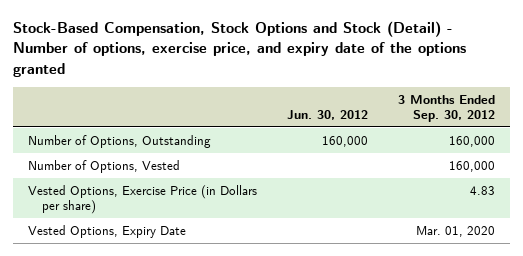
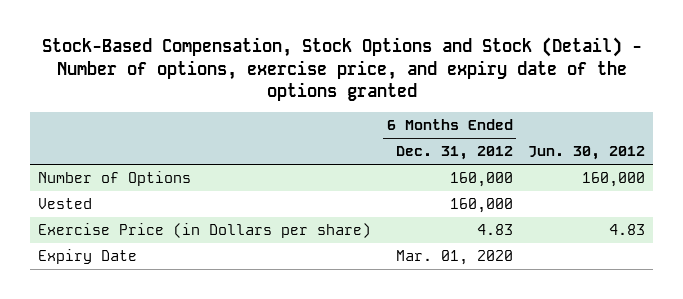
- | Jun. 30, 2012 | 3 Months Ended Sep. 30, 2012
+ | 6 Months Ended Dec. 31, 2012 | Jun. 30, 2012
- Number of Options, Outstanding | 160,000 | 160,000
- Number of Options, Vested | | 160,000
- Vested Options, Exercise Price (in Dollars per share) | | 4.83
- Vested Options, Expiry Date | | Mar. 01, 2020
+ Number of Options | 160,000 | 160,000
+ Vested | 160,000 |
+ Exercise Price (in Dollars per share) | 4.83 | 4.83
+ Expiry Date | Mar. 01, 2020 |

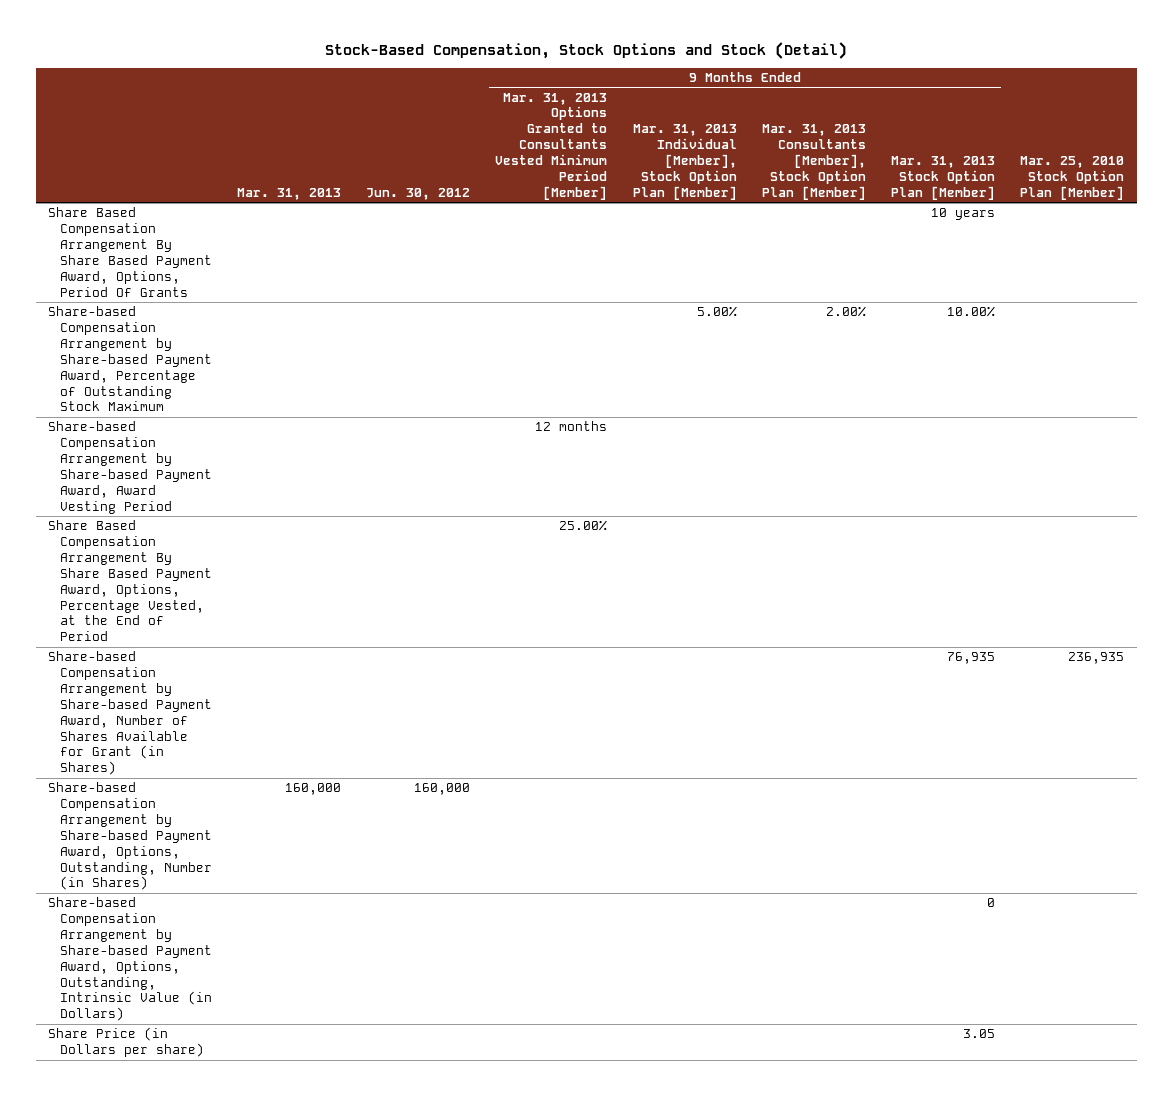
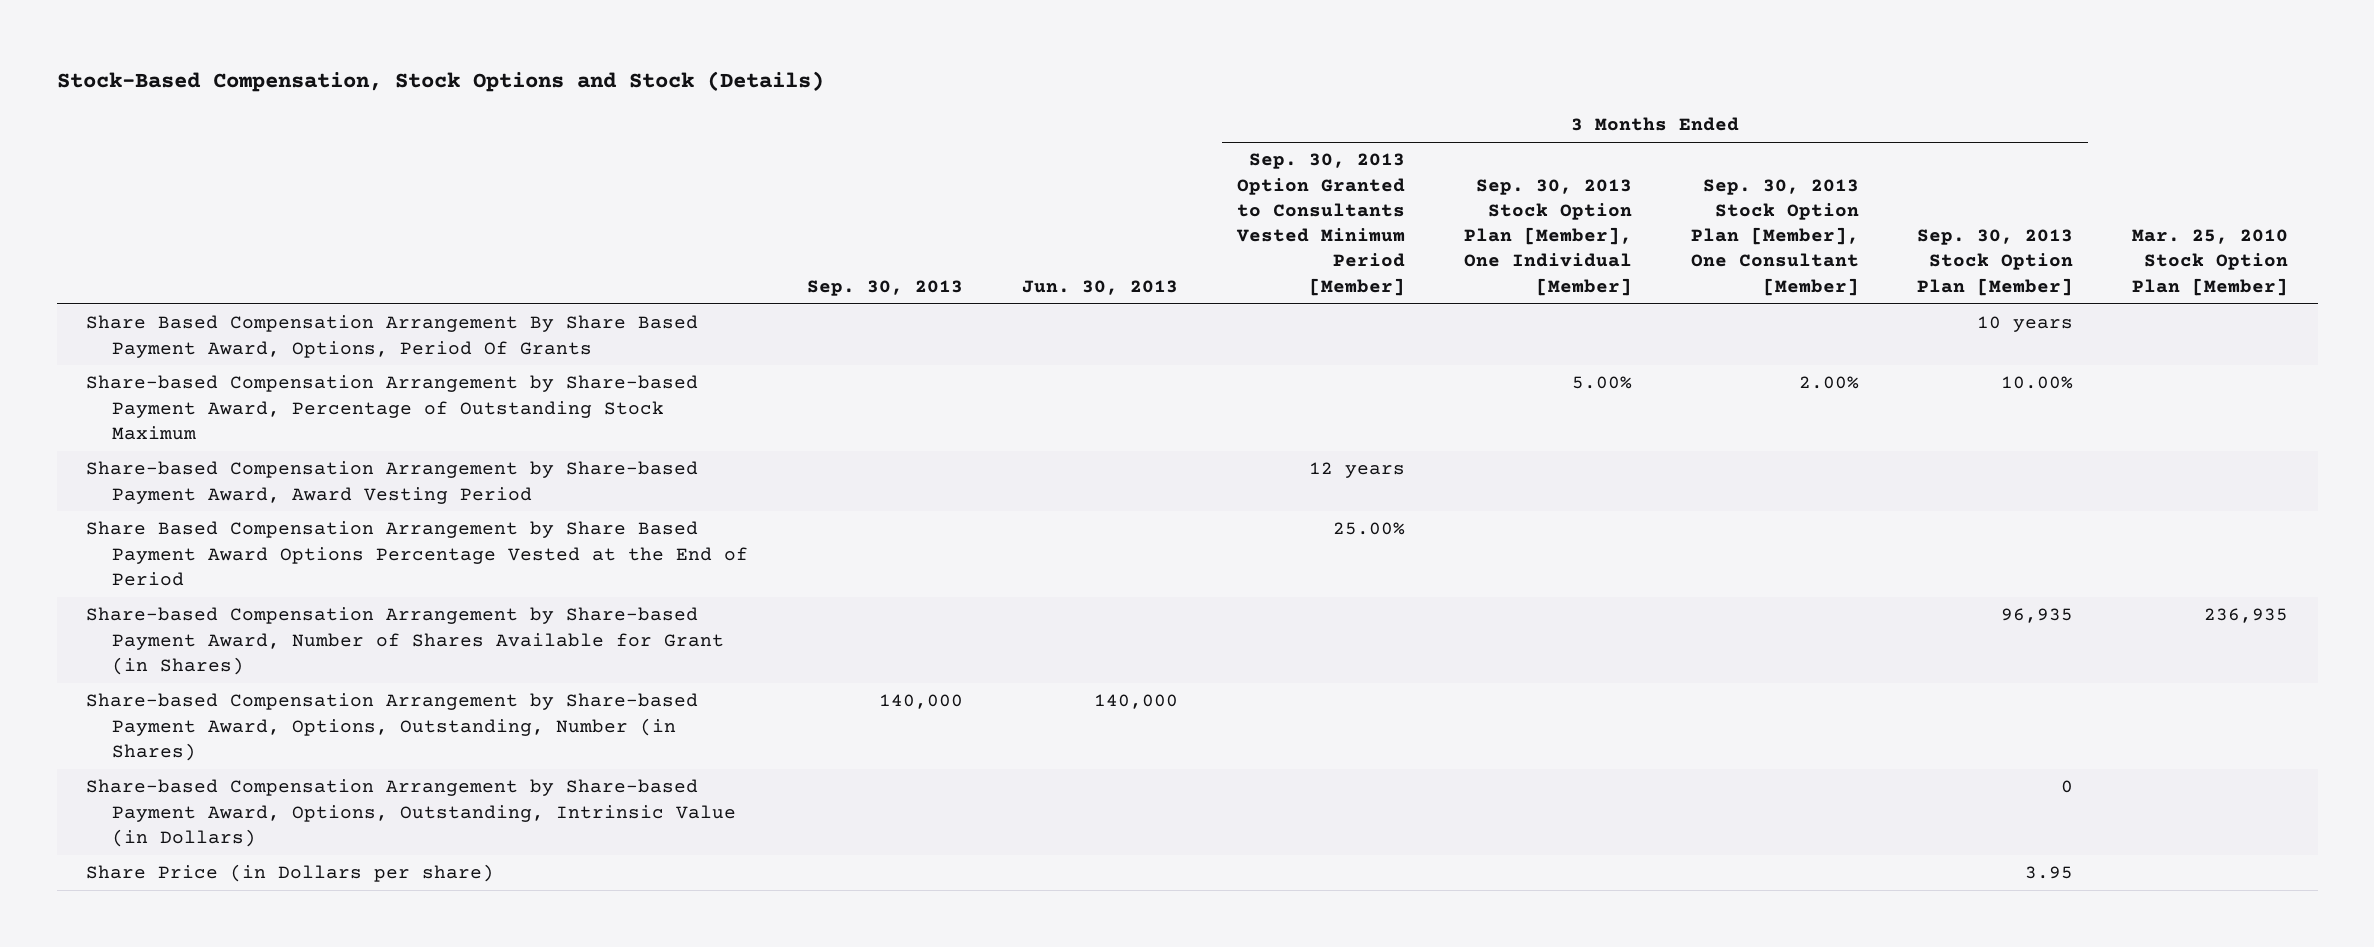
- Stock-Based Compensation, Stock Options and Stock (Detail)
+ Stock-Based Compensation, Stock Options and Stock (Details)
- | Mar. 31, 2013 | Jun. 30, 2012 | 9 Months Ended Mar. 31, 2013 Options Granted to Consultants Vested Minimum Period [Member] | 9 Months Ended Mar. 31, 2013 Individual [Member], Stock Option Plan [Member] | 9 Months Ended Mar. 31, 2013 Consultants [Member], Stock Option Plan [Member] | 9 Months Ended Mar. 31, 2013 Stock Option Plan [Member] | Mar. 25, 2010 Stock Option Plan [Member]
+ | Sep. 30, 2013 | Jun. 30, 2013 | 3 Months Ended Sep. 30, 2013 Option Granted to Consultants Vested Minimum Period [Member] | 3 Months Ended Sep. 30, 2013 Stock Option Plan [Member], One Individual [Member] | 3 Months Ended Sep. 30, 2013 Stock Option Plan [Member], One Consultant [Member] | 3 Months Ended Sep. 30, 2013 Stock Option Plan [Member] | Mar. 25, 2010 Stock Option Plan [Member]
- Share Based Compensation Arrangement By Share Based Payment Award, Options, Percentage Vested, at the End of Period | | | 25.00% | | | |
+ Share Based Compensation Arrangement by Share Based Payment Award Options Percentage Vested at the End of Period | | | 25.00% | | | |

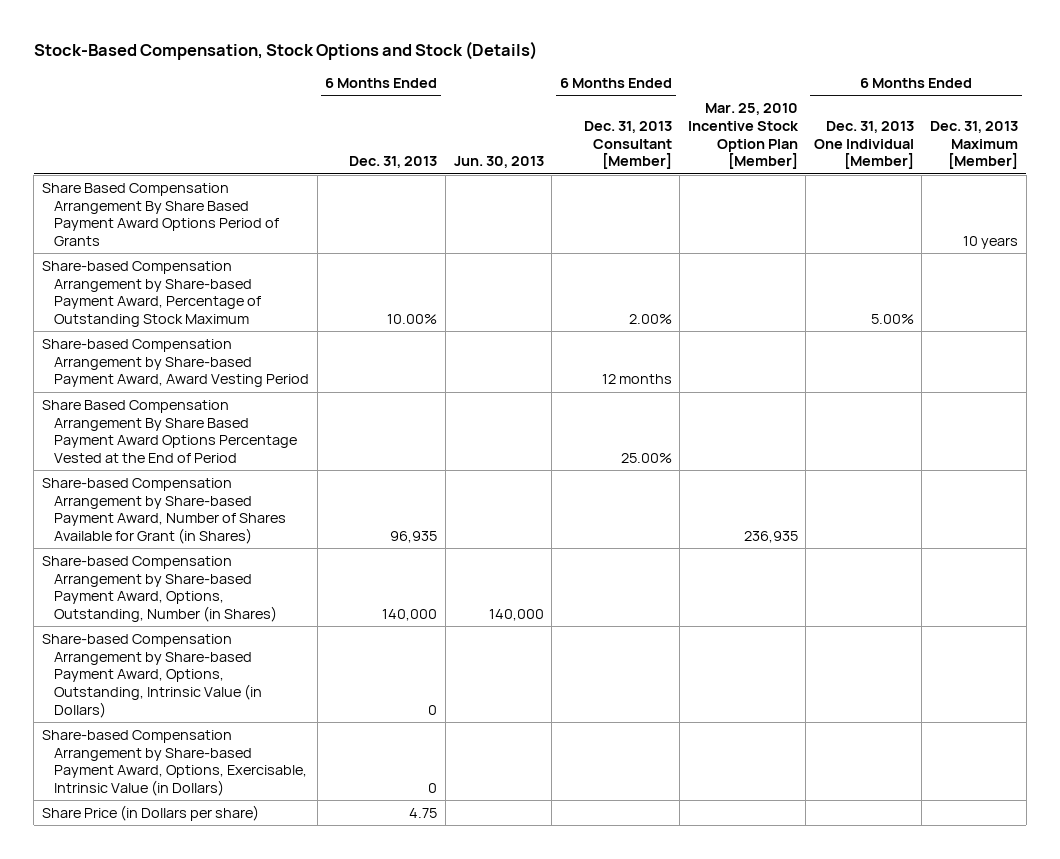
- | Sep. 30, 2013 | Jun. 30, 2013 | 3 Months Ended Sep. 30, 2013 Option Granted to Consultants Vested Minimum Period [Member] | 3 Months Ended Sep. 30, 2013 Stock Option Plan [Member], One Individual [Member] | 3 Months Ended Sep. 30, 2013 Stock Option Plan [Member], One Consultant [Member] | 3 Months Ended Sep. 30, 2013 Stock Option Plan [Member] | Mar. 25, 2010 Stock Option Plan [Member]
+ | 6 Months Ended Dec. 31, 2013 | Jun. 30, 2013 | 6 Months Ended Dec. 31, 2013 Consultant [Member] | Mar. 25, 2010 Incentive Stock Option Plan [Member] | 6 Months Ended Dec. 31, 2013 One Individual [Member] | 6 Months Ended Dec. 31, 2013 Maximum [Member]
- Share Based Compensation Arrangement By Share Based Payment Award, Options, Period Of Grants | | | | | | 10 years |
+ Share Based Compensation Arrangement By Share Based Payment Award Options Period of Grants | | | | | | 10 years
- Share Based Compensation Arrangement by Share Based Payment Award Options Percentage Vested at the End of Period | | | 25.00% | | | |
+ Share Based Compensation Arrangement By Share Based Payment Award Options Percentage Vested at the End of Period | | | 25.00% | | |
+ Share-based Compensation Arrangement by Share-based Payment Award, Options, Exercisable, Intrinsic Value (in Dollars) | 0 | | | | |

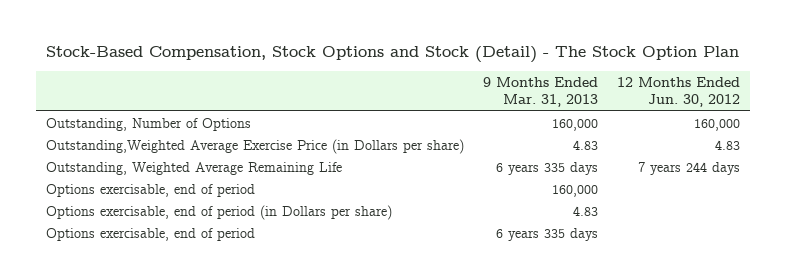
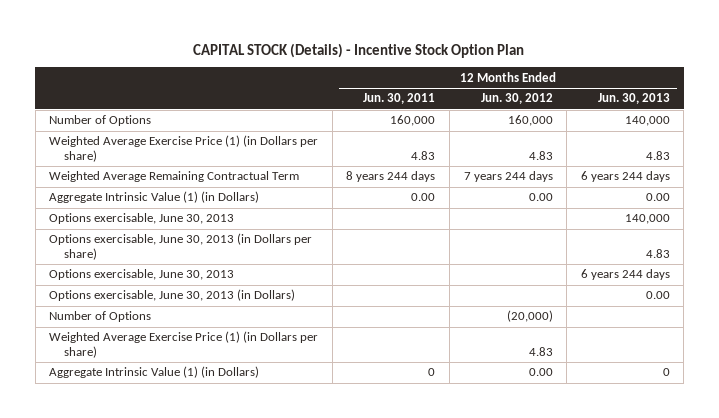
- Stock-Based Compensation, Stock Options and Stock (Detail) - The Stock Option Plan
+ CAPITAL STOCK (Details) - Incentive Stock Option Plan
- | 9 Months Ended Mar. 31, 2013 | 12 Months Ended Jun. 30, 2012
+ | 12 Months Ended Jun. 30, 2011 | 12 Months Ended Jun. 30, 2012 | 12 Months Ended Jun. 30, 2013
- Outstanding, Number of Options | 160,000 | 160,000
- Outstanding,Weighted Average Exercise Price (in Dollars per share) | 4.83 | 4.83
- Outstanding, Weighted Average Remaining Life | 6 years 335 days | 7 years 244 days
- Options exercisable, end of period | 160,000 |
- Options exercisable, end of period (in Dollars per share) | 4.83 |
- Options exercisable, end of period | 6 years 335 days |
+ Number of Options | 160,000 | 160,000 | 140,000
+ Weighted Average Exercise Price (1) (in Dollars per share) | 4.83 | 4.83 | 4.83
+ Weighted Average Remaining Contractual Term | 8 years 244 days | 7 years 244 days | 6 years 244 days
+ Aggregate Intrinsic Value (1) (in Dollars) | 0.00 | 0.00 | 0.00
+ Options exercisable, June 30, 2013 | | | 140,000
+ Options exercisable, June 30, 2013 (in Dollars per share) | | | 4.83
+ Options exercisable, June 30, 2013 | | | 6 years 244 days
+ Options exercisable, June 30, 2013 (in Dollars) | | | 0.00
+ Number of Options | | (20,000) |
+ Weighted Average Exercise Price (1) (in Dollars per share) | | 4.83 |
+ Aggregate Intrinsic Value (1) (in Dollars) | 0 | 0.00 | 0

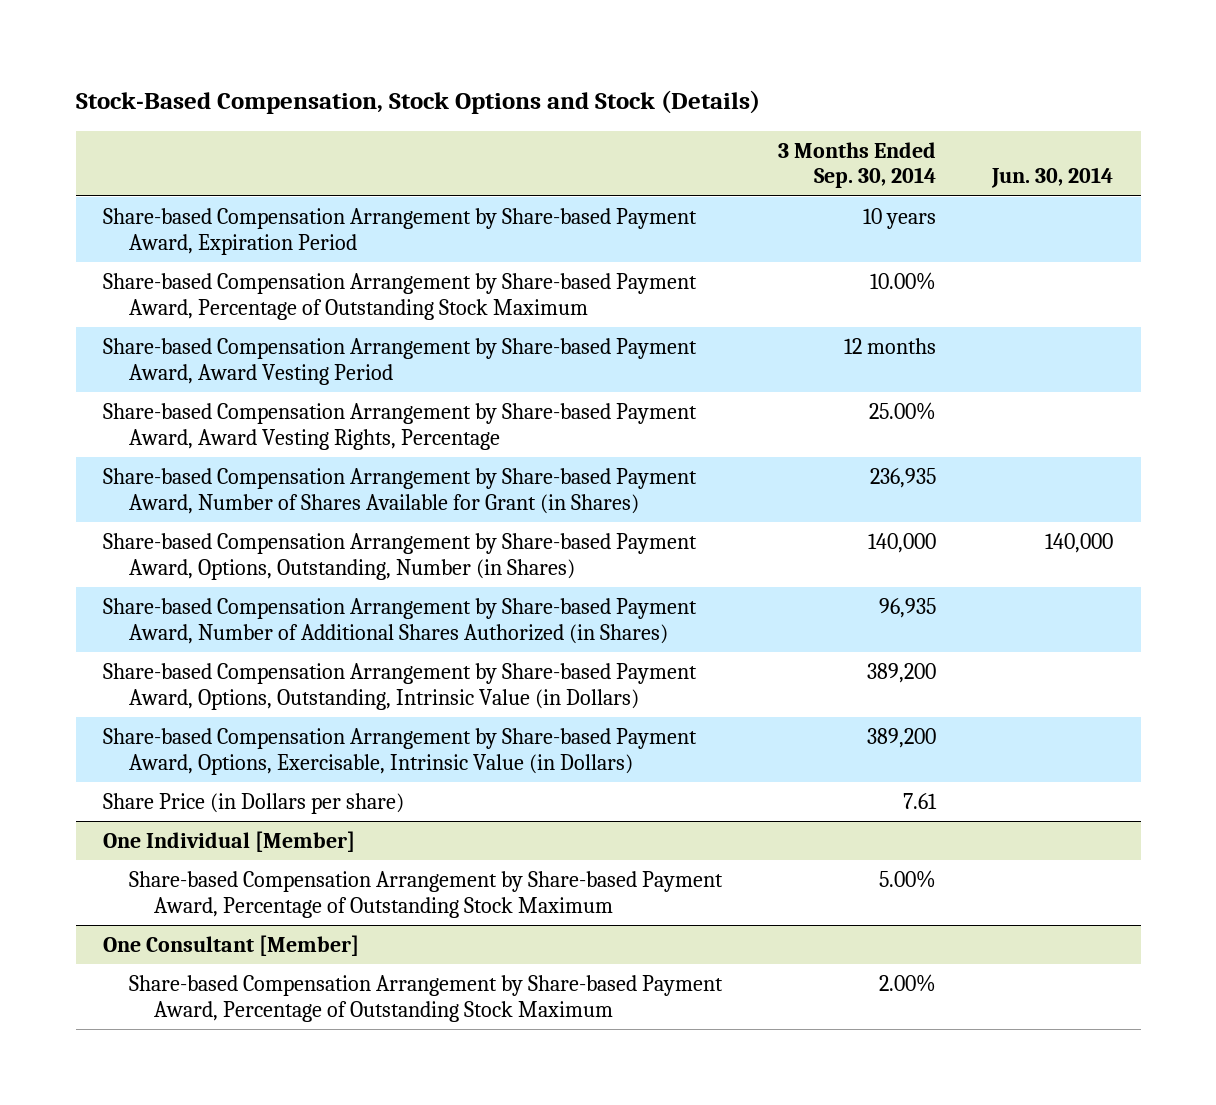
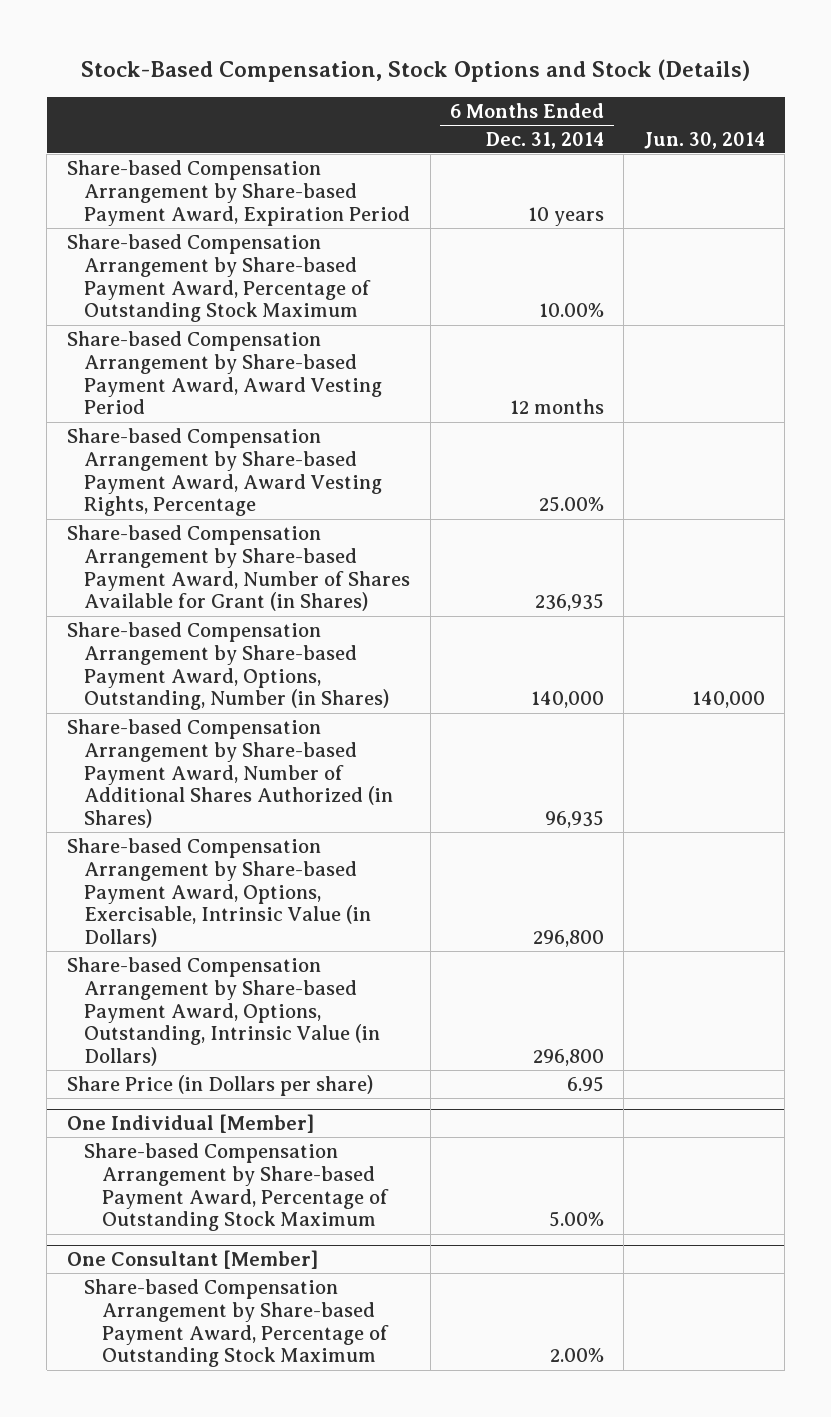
- | 3 Months Ended Sep. 30, 2014 | Jun. 30, 2014
+ | 6 Months Ended Dec. 31, 2014 | Jun. 30, 2014
moved down: Share-based Compensation Arrangement by Share-based Payment Award, Options, Outstanding, Intrinsic Value (in Dollars) | 296,800 |

